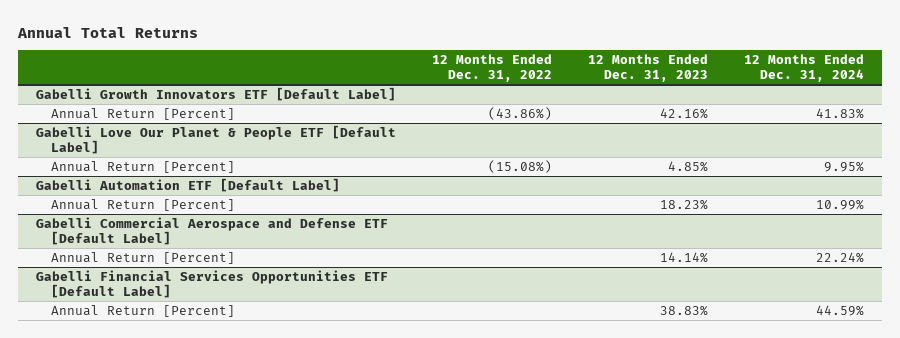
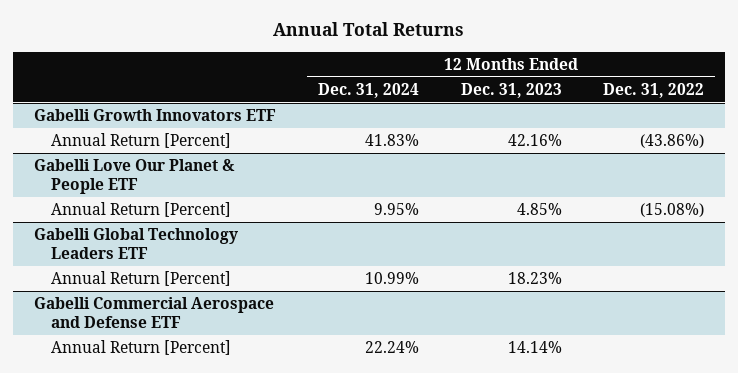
- | 12 Months Ended Dec. 31, 2022 | 12 Months Ended Dec. 31, 2023 | 12 Months Ended Dec. 31, 2024
+ | 12 Months Ended Dec. 31, 2024 | 12 Months Ended Dec. 31, 2023 | 12 Months Ended Dec. 31, 2022
- Gabelli Growth Innovators ETF [Default Label]
+ Gabelli Growth Innovators ETF
- Gabelli Love Our Planet & People ETF [Default Label]
+ Gabelli Love Our Planet & People ETF
- Gabelli Automation ETF [Default Label]
+ Gabelli Global Technology Leaders ETF
- Gabelli Commercial Aerospace and Defense ETF [Default Label]
+ Gabelli Commercial Aerospace and Defense ETF
- Gabelli Financial Services Opportunities ETF [Default Label]
- Annual Return [Percent] | | 38.83% | 44.59%

